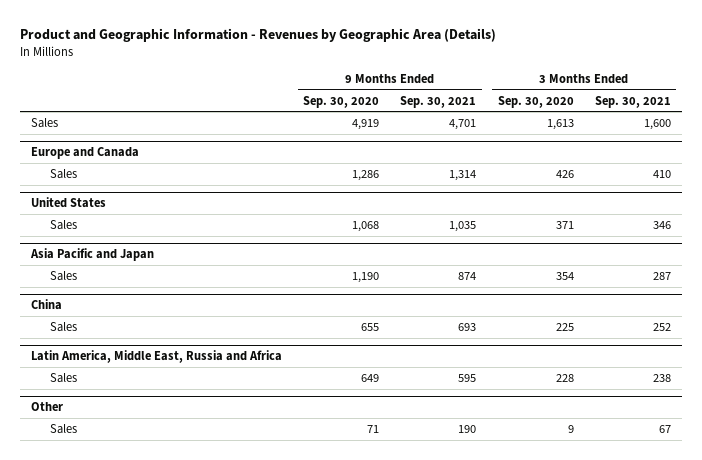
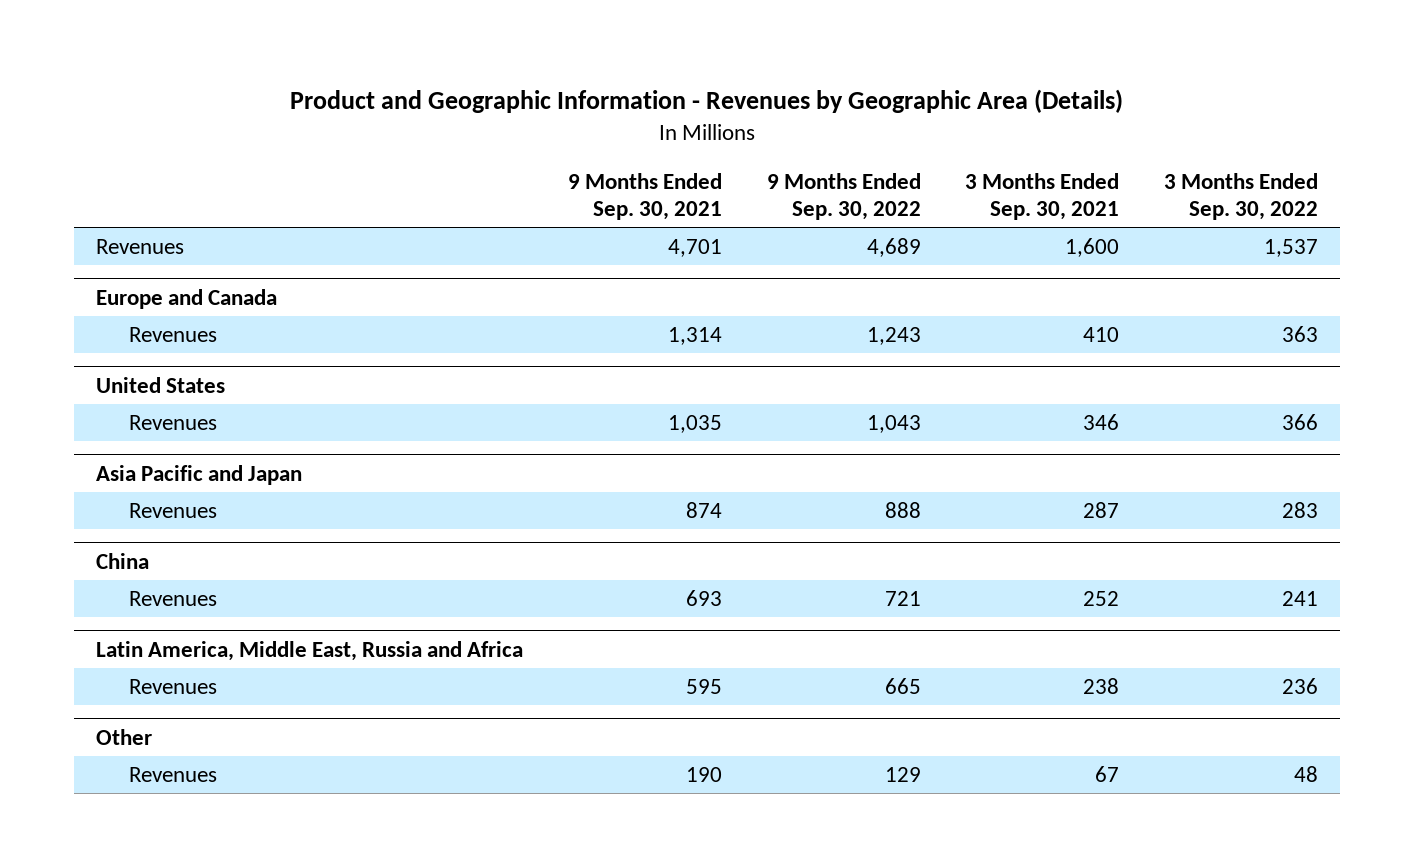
- | 9 Months Ended Sep. 30, 2020 | 9 Months Ended Sep. 30, 2021 | 3 Months Ended Sep. 30, 2020 | 3 Months Ended Sep. 30, 2021
+ | 9 Months Ended Sep. 30, 2021 | 9 Months Ended Sep. 30, 2022 | 3 Months Ended Sep. 30, 2021 | 3 Months Ended Sep. 30, 2022
- Sales | 4,919 | 4,701 | 1,613 | 1,600
+ Revenues | 4,701 | 4,689 | 1,600 | 1,537
@ Europe and Canada
- Sales | 1,286 | 1,314 | 426 | 410
+ Revenues | 1,314 | 1,243 | 410 | 363
@ United States
- Sales | 1,068 | 1,035 | 371 | 346
+ Revenues | 1,035 | 1,043 | 346 | 366
@ Asia Pacific and Japan
- Sales | 1,190 | 874 | 354 | 287
+ Revenues | 874 | 888 | 287 | 283
@ China
- Sales | 655 | 693 | 225 | 252
+ Revenues | 693 | 721 | 252 | 241
@ Latin America, Middle East, Russia and Africa
- Sales | 649 | 595 | 228 | 238
+ Revenues | 595 | 665 | 238 | 236
@ Other
- Sales | 71 | 190 | 9 | 67
+ Revenues | 190 | 129 | 67 | 48

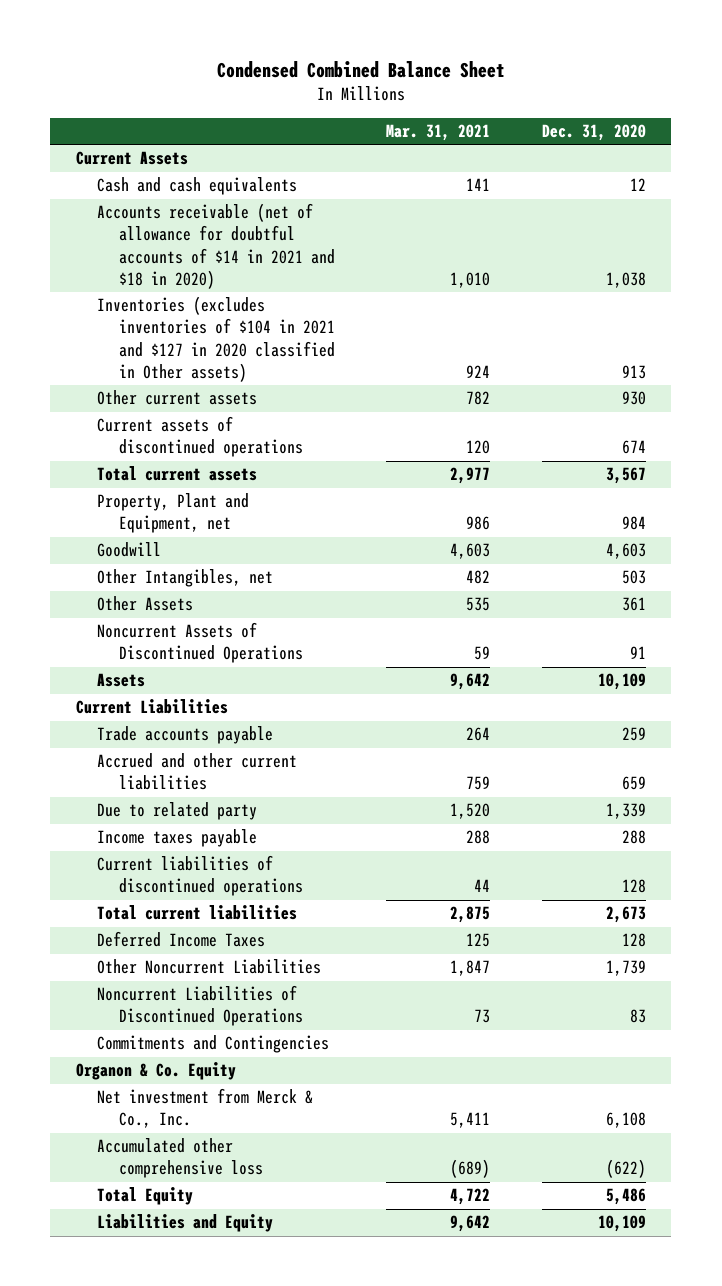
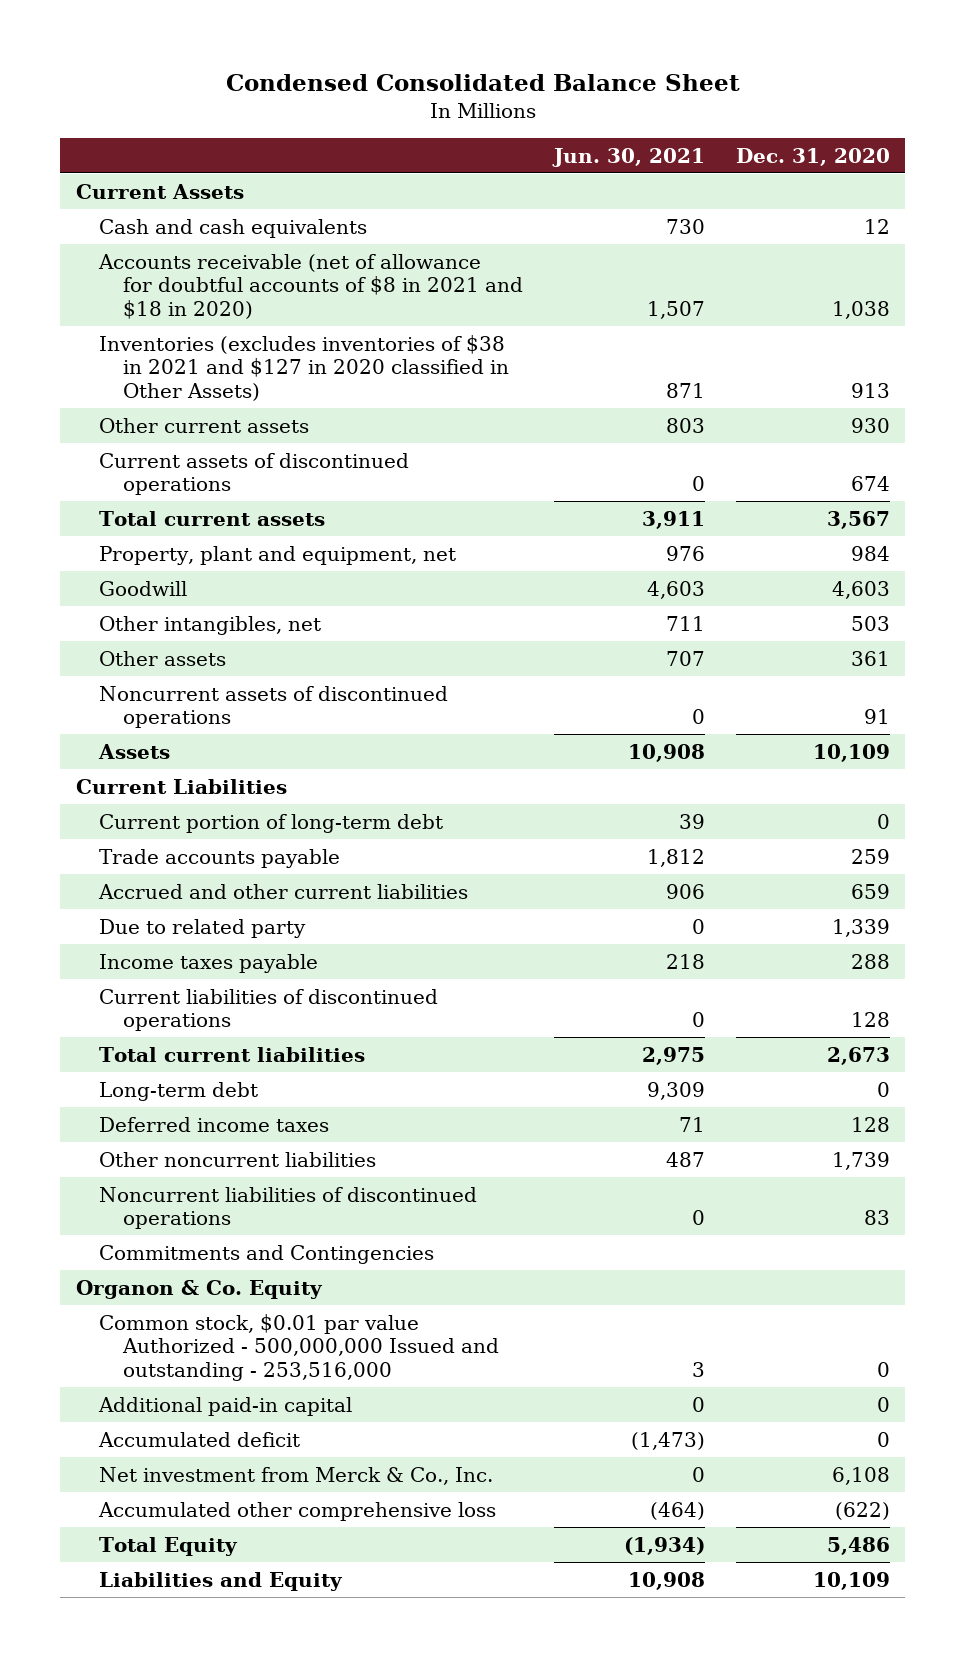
- Condensed Combined Balance Sheet
+ Condensed Consolidated Balance Sheet
- | Mar. 31, 2021 | Dec. 31, 2020
+ | Jun. 30, 2021 | Dec. 31, 2020
- Accounts receivable (net of allowance for doubtful accounts of $14 in 2021 and $18 in 2020) | 1,010 | 1,038
- Inventories (excludes inventories of $104 in 2021 and $127 in 2020 classified in Other assets) | 924 | 913
+ Accounts receivable (net of allowance for doubtful accounts of $8 in 2021 and $18 in 2020) | 1,507 | 1,038
+ Inventories (excludes inventories of $38 in 2021 and $127 in 2020 classified in Other Assets) | 871 | 913
- Property, Plant and Equipment, net | 986 | 984
+ Property, plant and equipment, net | 976 | 984
- Other Intangibles, net | 482 | 503
- Other Assets | 535 | 361
- Noncurrent Assets of Discontinued Operations | 59 | 91
+ Other intangibles, net | 711 | 503
+ Other assets | 707 | 361
+ Noncurrent assets of discontinued operations | 0 | 91
+ Current portion of long-term debt | 39 | 0
- Deferred Income Taxes | 125 | 128
- Other Noncurrent Liabilities | 1,847 | 1,739
- Noncurrent Liabilities of Discontinued Operations | 73 | 83
+ Long-term debt | 9,309 | 0
+ Deferred income taxes | 71 | 128
+ Other noncurrent liabilities | 487 | 1,739
+ Noncurrent liabilities of discontinued operations | 0 | 83
+ Common stock, $0.01 par value Authorized - 500,000,000 Issued and outstanding - 253,516,000 | 3 | 0
+ Additional paid-in capital | 0 | 0
+ Accumulated deficit | (1,473) | 0

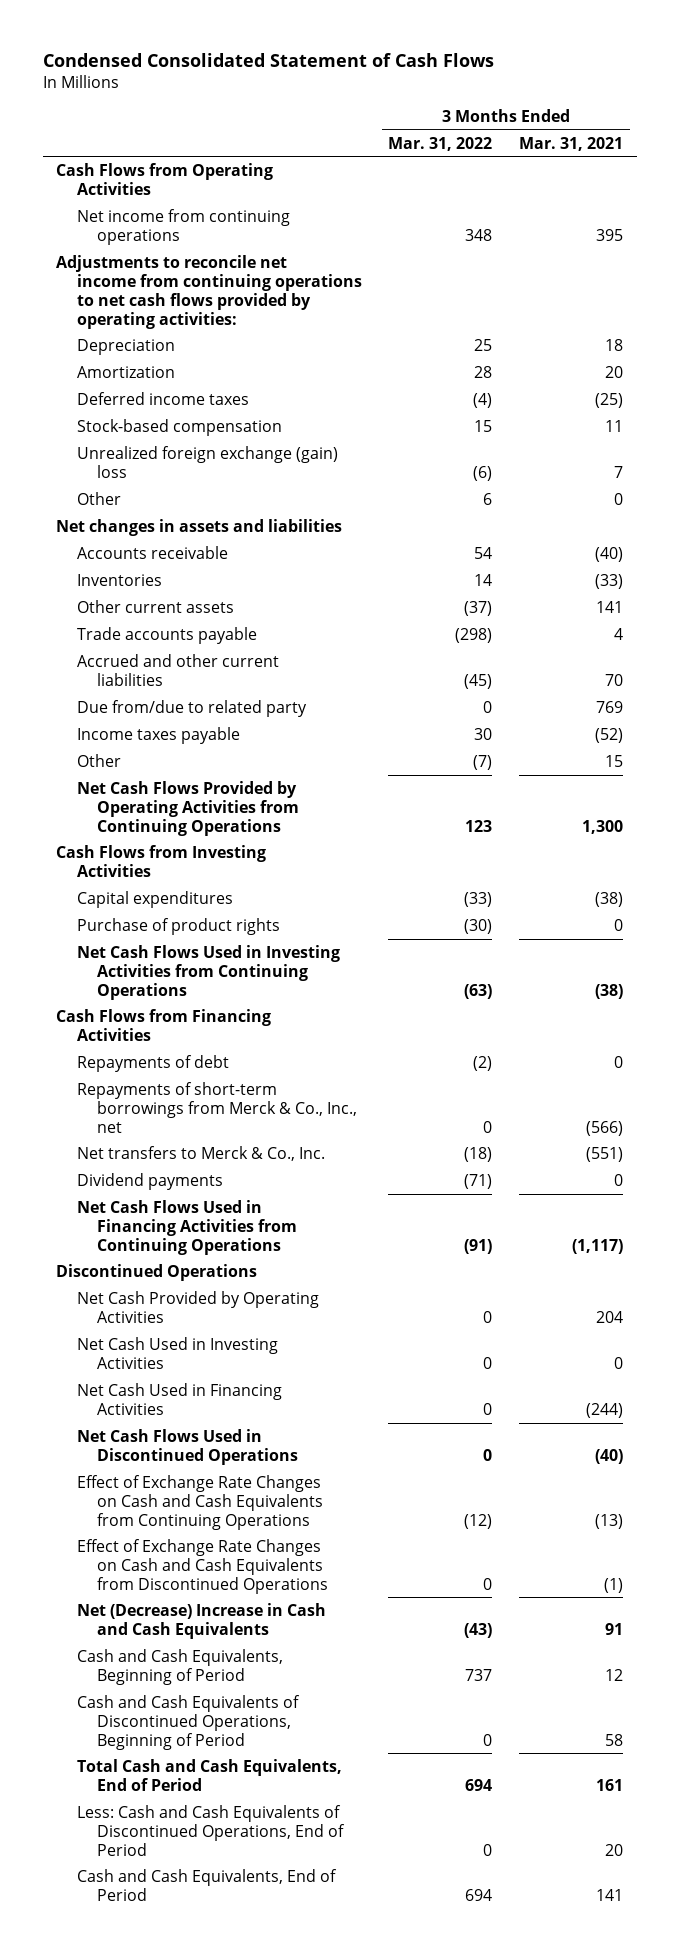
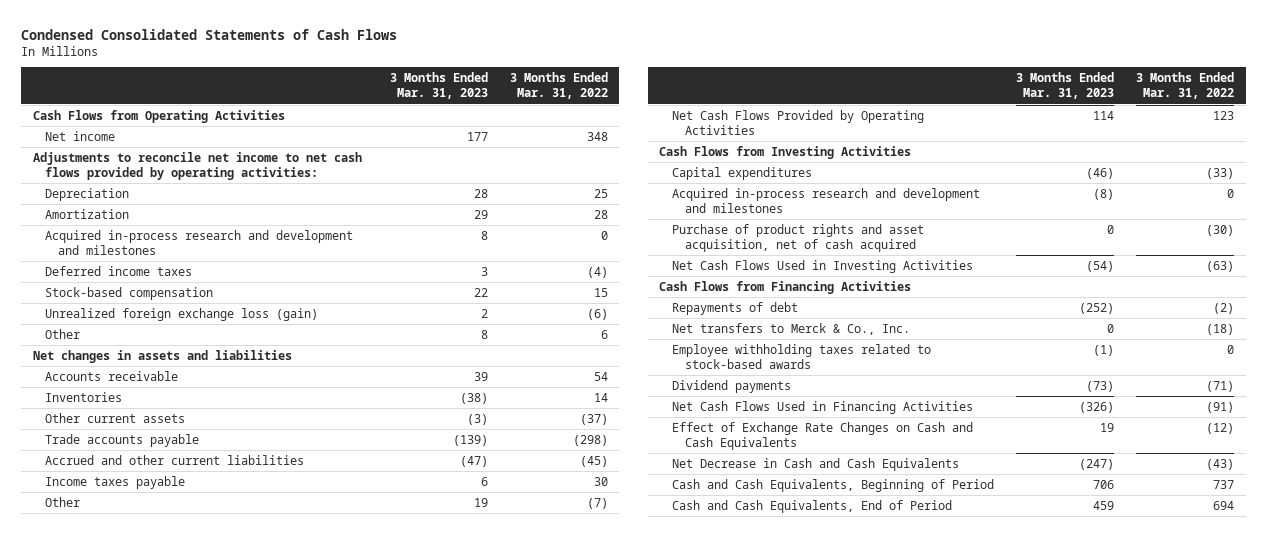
- Condensed Consolidated Statement of Cash Flows
+ Condensed Consolidated Statements of Cash Flows
- | 3 Months Ended Mar. 31, 2022 | 3 Months Ended Mar. 31, 2021
+ | 3 Months Ended Mar. 31, 2023 | 3 Months Ended Mar. 31, 2022
- Net income from continuing operations | 348 | 395
- Adjustments to reconcile net income from continuing operations to net cash flows provided by operating activities:
+ Net income | 177 | 348
+ Adjustments to reconcile net income to net cash flows provided by operating activities:
+ Acquired in-process research and development and milestones | 8 | 0
- Unrealized foreign exchange (gain) loss | (6) | 7
+ Unrealized foreign exchange loss (gain) | 2 | (6)
- Due from/due to related party | 0 | 769
- Net Cash Flows Provided by Operating Activities from Continuing Operations | 123 | 1,300
+ Net Cash Flows Provided by Operating Activities | 114 | 123
- Purchase of product rights | (30) | 0
- Net Cash Flows Used in Investing Activities from Continuing Operations | (63) | (38)
+ Acquired in-process research and development and milestones | (8) | 0
+ Purchase of product rights and asset acquisition, net of cash acquired | 0 | (30)
+ Net Cash Flows Used in Investing Activities | (54) | (63)
- Repayments of short-term borrowings from Merck & Co., Inc., net | 0 | (566)
+ Employee withholding taxes related to stock-based awards | (1) | 0
- Net Cash Flows Used in Financing Activities from Continuing Operations | (91) | (1,117)
- Discontinued Operations
- Net Cash Provided by Operating Activities | 0 | 204
- Net Cash Used in Investing Activities | 0 | 0
- Net Cash Used in Financing Activities | 0 | (244)
- Net Cash Flows Used in Discontinued Operations | 0 | (40)
- Effect of Exchange Rate Changes on Cash and Cash Equivalents from Continuing Operations | (12) | (13)
- Effect of Exchange Rate Changes on Cash and Cash Equivalents from Discontinued Operations | 0 | (1)
- Net (Decrease) Increase in Cash and Cash Equivalents | (43) | 91
+ Net Cash Flows Used in Financing Activities | (326) | (91)
+ Effect of Exchange Rate Changes on Cash and Cash Equivalents | 19 | (12)
+ Net Decrease in Cash and Cash Equivalents | (247) | (43)
- Cash and Cash Equivalents of Discontinued Operations, Beginning of Period | 0 | 58
- Total Cash and Cash Equivalents, End of Period | 694 | 161
- Less: Cash and Cash Equivalents of Discontinued Operations, End of Period | 0 | 20

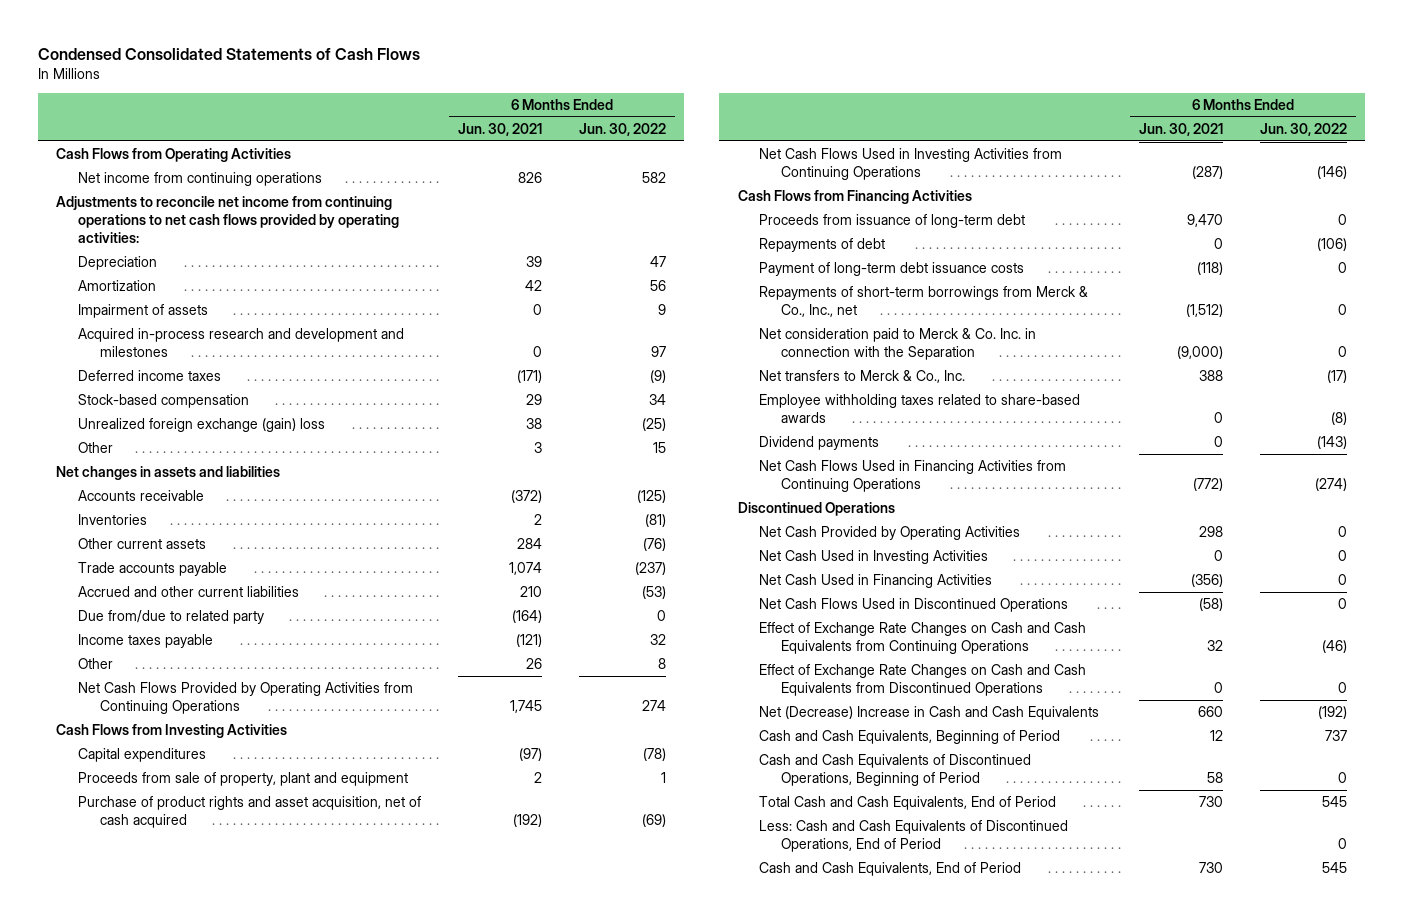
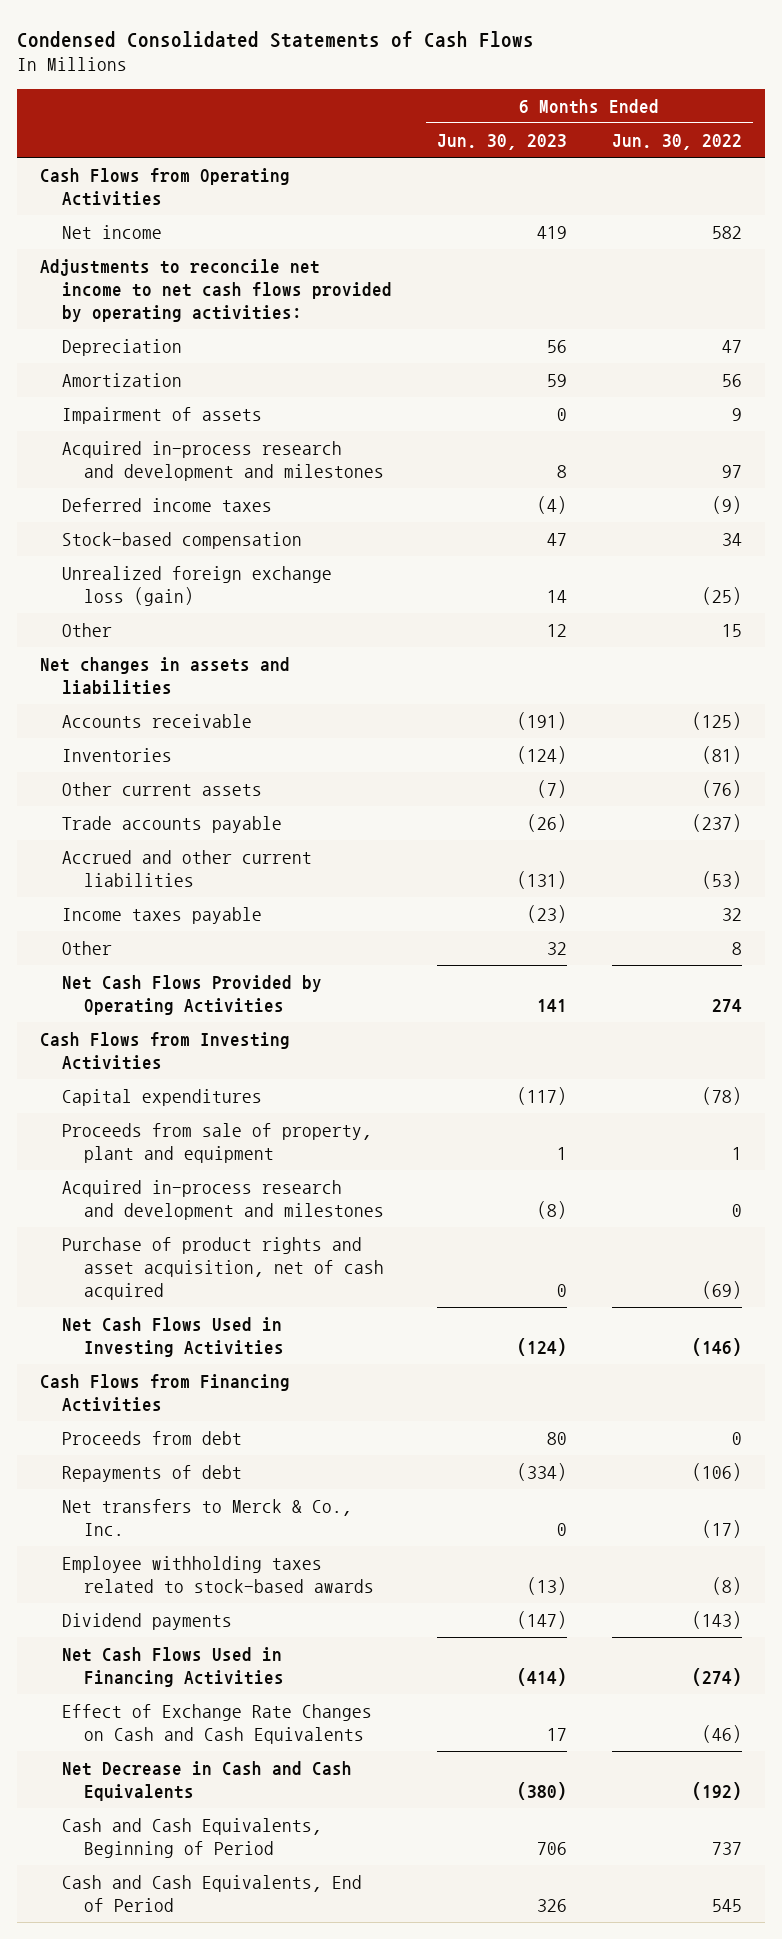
- | 6 Months Ended Jun. 30, 2021 | 6 Months Ended Jun. 30, 2022
+ | 6 Months Ended Jun. 30, 2023 | 6 Months Ended Jun. 30, 2022
- Net income from continuing operations | 826 | 582
- Adjustments to reconcile net income from continuing operations to net cash flows provided by operating activities:
+ Net income | 419 | 582
+ Adjustments to reconcile net income to net cash flows provided by operating activities:
- Unrealized foreign exchange (gain) loss | 38 | (25)
+ Unrealized foreign exchange loss (gain) | 14 | (25)
- Due from/due to related party | (164) | 0
- Net Cash Flows Provided by Operating Activities from Continuing Operations | 1,745 | 274
+ Net Cash Flows Provided by Operating Activities | 141 | 274
+ Acquired in-process research and development and milestones | (8) | 0
- Net Cash Flows Used in Investing Activities from Continuing Operations | (287) | (146)
+ Net Cash Flows Used in Investing Activities | (124) | (146)
- Proceeds from issuance of long-term debt | 9,470 | 0
+ Proceeds from debt | 80 | 0
- Payment of long-term debt issuance costs | (118) | 0
- Repayments of short-term borrowings from Merck & Co., Inc., net | (1,512) | 0
- Net consideration paid to Merck & Co. Inc. in connection with the Separation | (9,000) | 0
- Employee withholding taxes related to share-based awards | 0 | (8)
+ Employee withholding taxes related to stock-based awards | (13) | (8)
- Net Cash Flows Used in Financing Activities from Continuing Operations | (772) | (274)
- Discontinued Operations
- Net Cash Provided by Operating Activities | 298 | 0
- Net Cash Used in Investing Activities | 0 | 0
- Net Cash Used in Financing Activities | (356) | 0
- Net Cash Flows Used in Discontinued Operations | (58) | 0
- Effect of Exchange Rate Changes on Cash and Cash Equivalents from Continuing Operations | 32 | (46)
- Effect of Exchange Rate Changes on Cash and Cash Equivalents from Discontinued Operations | 0 | 0
- Net (Decrease) Increase in Cash and Cash Equivalents | 660 | (192)
+ Net Cash Flows Used in Financing Activities | (414) | (274)
+ Effect of Exchange Rate Changes on Cash and Cash Equivalents | 17 | (46)
+ Net Decrease in Cash and Cash Equivalents | (380) | (192)
- Cash and Cash Equivalents of Discontinued Operations, Beginning of Period | 58 | 0
- Total Cash and Cash Equivalents, End of Period | 730 | 545
- Less: Cash and Cash Equivalents of Discontinued Operations, End of Period | | 0

